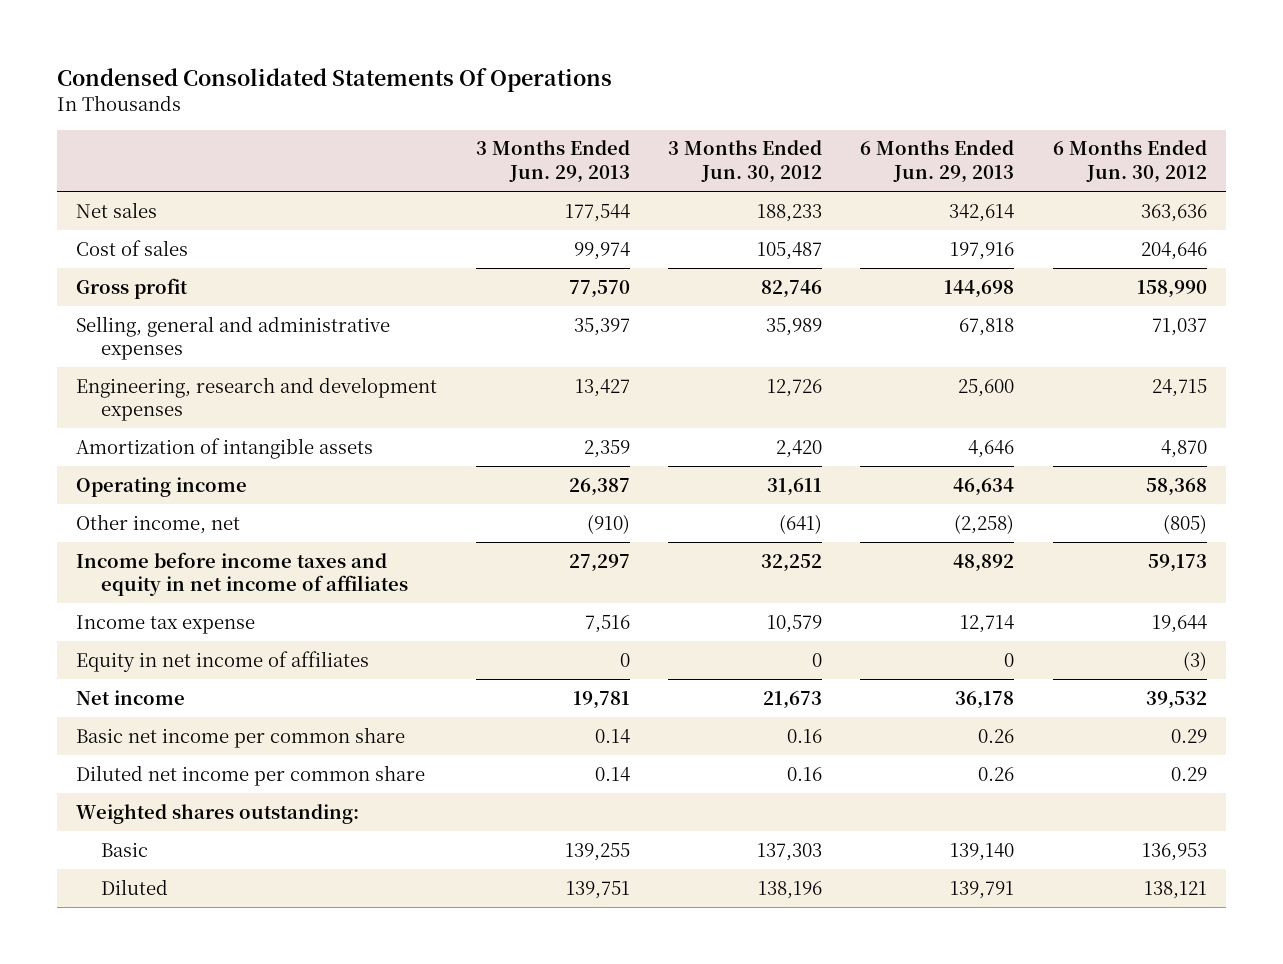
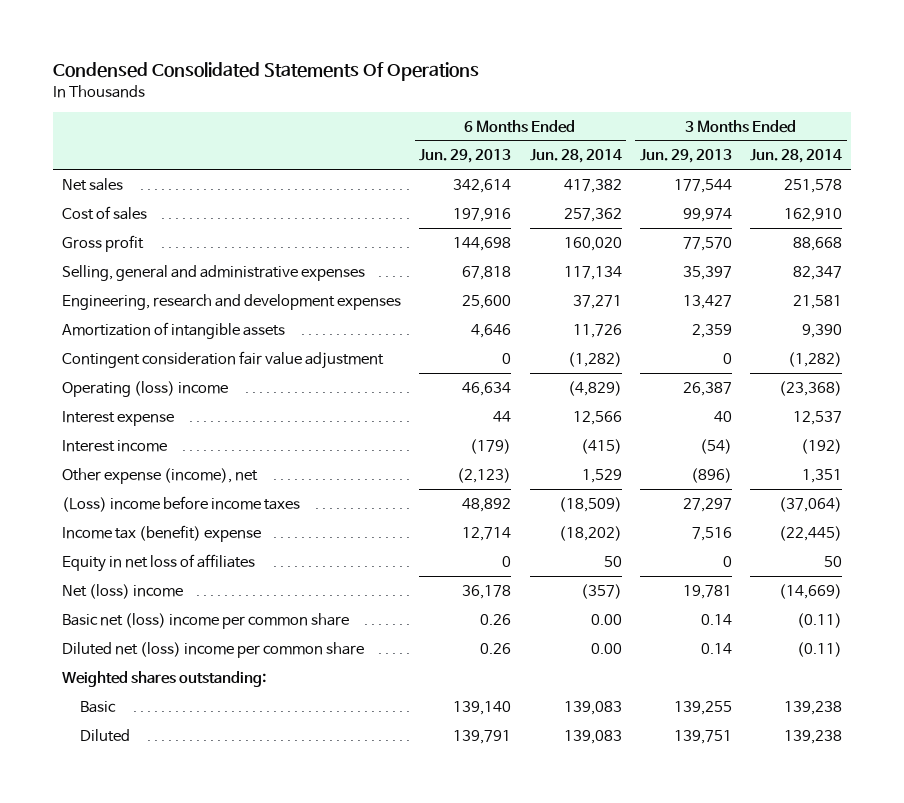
- | 3 Months Ended Jun. 29, 2013 | 3 Months Ended Jun. 30, 2012 | 6 Months Ended Jun. 29, 2013 | 6 Months Ended Jun. 30, 2012
+ | 6 Months Ended Jun. 29, 2013 | 6 Months Ended Jun. 28, 2014 | 3 Months Ended Jun. 29, 2013 | 3 Months Ended Jun. 28, 2014
- Operating income | 26,387 | 31,611 | 46,634 | 58,368
- Other income, net | (910) | (641) | (2,258) | (805)
- Income before income taxes and equity in net income of affiliates | 27,297 | 32,252 | 48,892 | 59,173
- Income tax expense | 7,516 | 10,579 | 12,714 | 19,644
- Equity in net income of affiliates | 0 | 0 | 0 | (3)
- Net income | 19,781 | 21,673 | 36,178 | 39,532
- Basic net income per common share | 0.14 | 0.16 | 0.26 | 0.29
- Diluted net income per common share | 0.14 | 0.16 | 0.26 | 0.29
+ Contingent consideration fair value adjustment | 0 | (1,282) | 0 | (1,282)
+ Operating (loss) income | 46,634 | (4,829) | 26,387 | (23,368)
+ Interest expense | 44 | 12,566 | 40 | 12,537
+ Interest income | (179) | (415) | (54) | (192)
+ Other expense (income), net | (2,123) | 1,529 | (896) | 1,351
+ (Loss) income before income taxes | 48,892 | (18,509) | 27,297 | (37,064)
+ Income tax (benefit) expense | 12,714 | (18,202) | 7,516 | (22,445)
+ Equity in net loss of affiliates | 0 | 50 | 0 | 50
+ Net (loss) income | 36,178 | (357) | 19,781 | (14,669)
+ Basic net (loss) income per common share | 0.26 | 0.00 | 0.14 | (0.11)
+ Diluted net (loss) income per common share | 0.26 | 0.00 | 0.14 | (0.11)

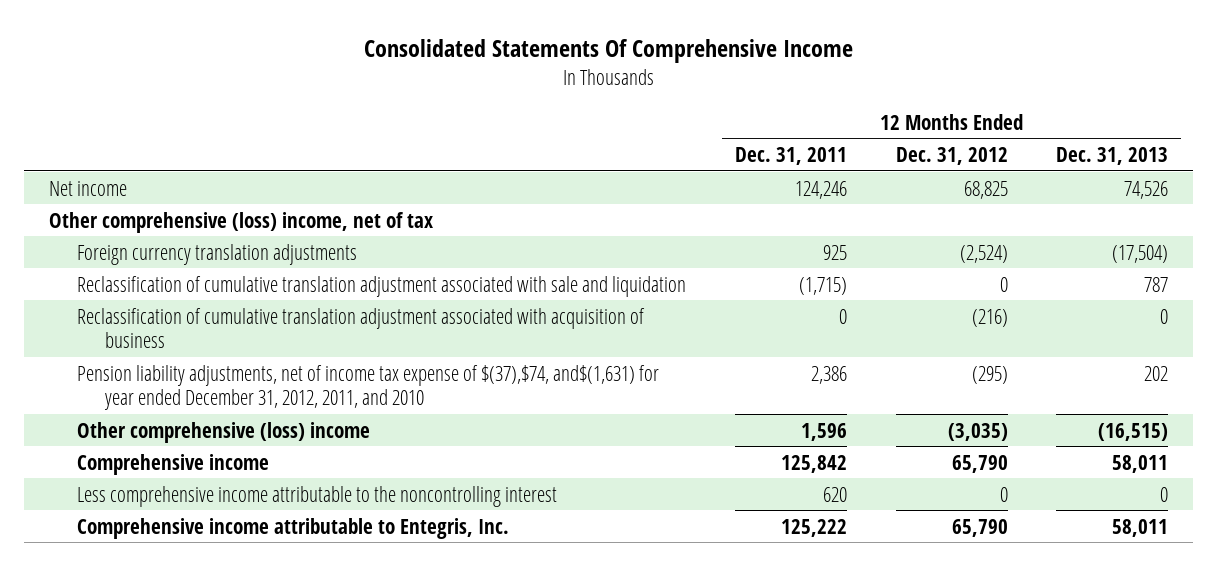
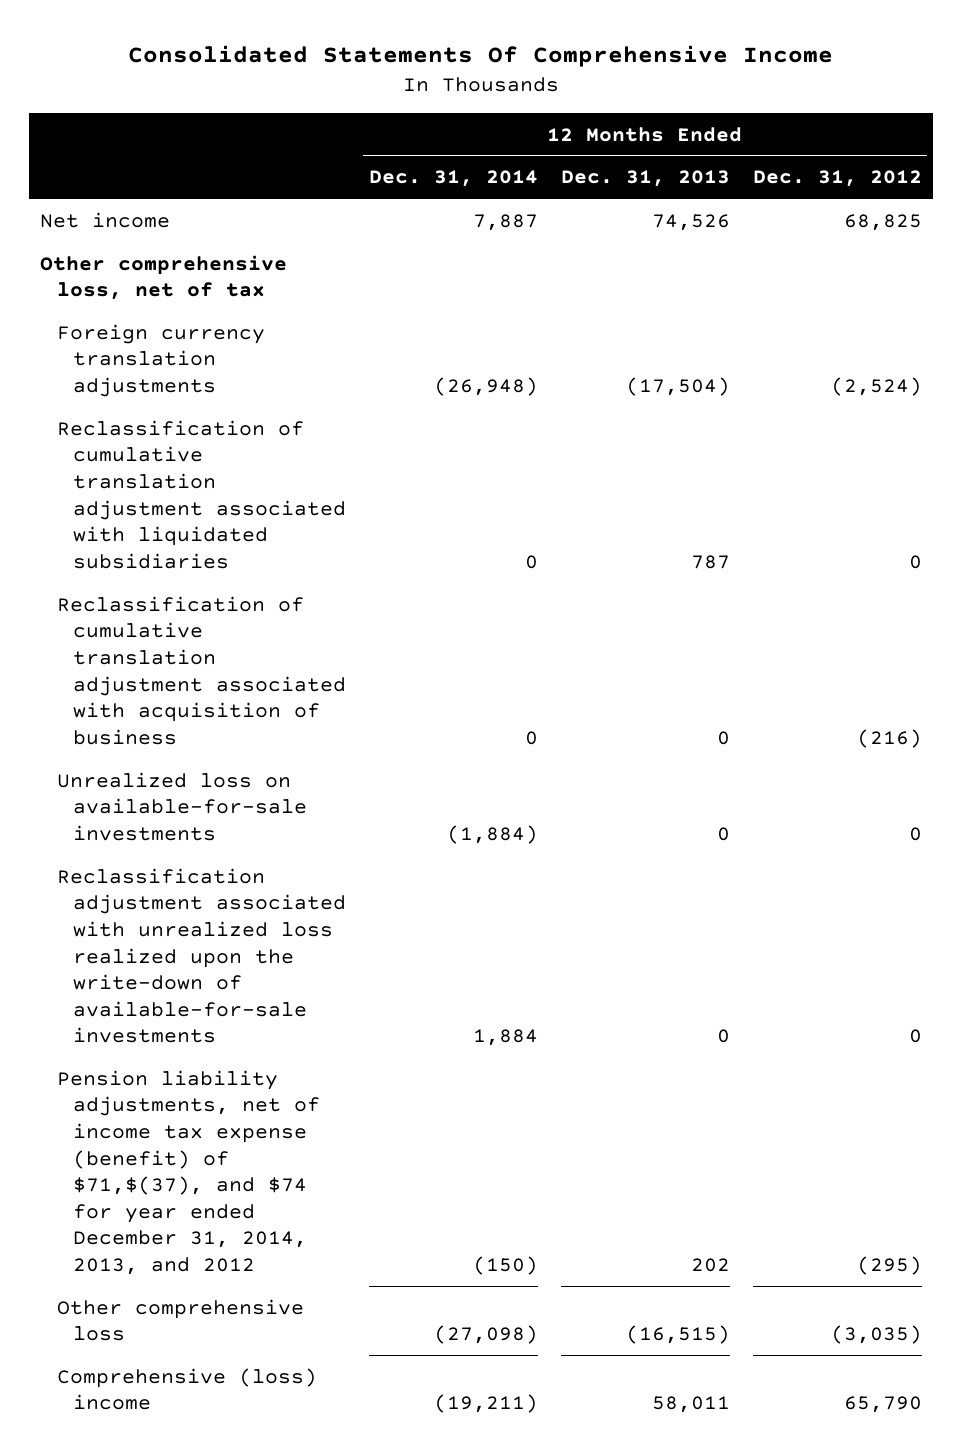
- | 12 Months Ended Dec. 31, 2011 | 12 Months Ended Dec. 31, 2012 | 12 Months Ended Dec. 31, 2013
+ | 12 Months Ended Dec. 31, 2014 | 12 Months Ended Dec. 31, 2013 | 12 Months Ended Dec. 31, 2012
- Other comprehensive (loss) income, net of tax
+ Other comprehensive loss, net of tax
- Reclassification of cumulative translation adjustment associated with sale and liquidation | (1,715) | 0 | 787
+ Reclassification of cumulative translation adjustment associated with liquidated subsidiaries | 0 | 787 | 0
- Pension liability adjustments, net of income tax expense of $(37),$74, and$(1,631) for year ended December 31, 2012, 2011, and 2010 | 2,386 | (295) | 202
- Other comprehensive (loss) income | 1,596 | (3,035) | (16,515)
- Comprehensive income | 125,842 | 65,790 | 58,011
- Less comprehensive income attributable to the noncontrolling interest | 620 | 0 | 0
- Comprehensive income attributable to Entegris, Inc. | 125,222 | 65,790 | 58,011
+ Unrealized loss on available-for-sale investments | (1,884) | 0 | 0
+ Reclassification adjustment associated with unrealized loss realized upon the write-down of available-for-sale investments | 1,884 | 0 | 0
+ Pension liability adjustments, net of income tax expense (benefit) of $71,$(37), and $74 for year ended December 31, 2014, 2013, and 2012 | (150) | 202 | (295)
+ Other comprehensive loss | (27,098) | (16,515) | (3,035)
+ Comprehensive (loss) income | (19,211) | 58,011 | 65,790

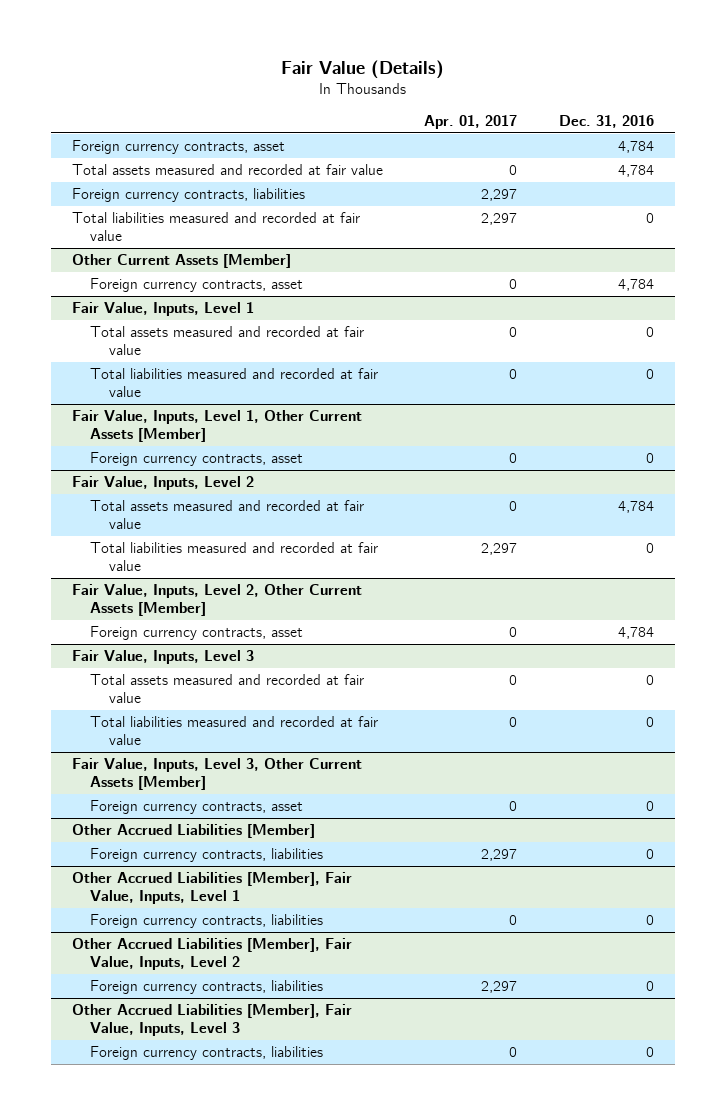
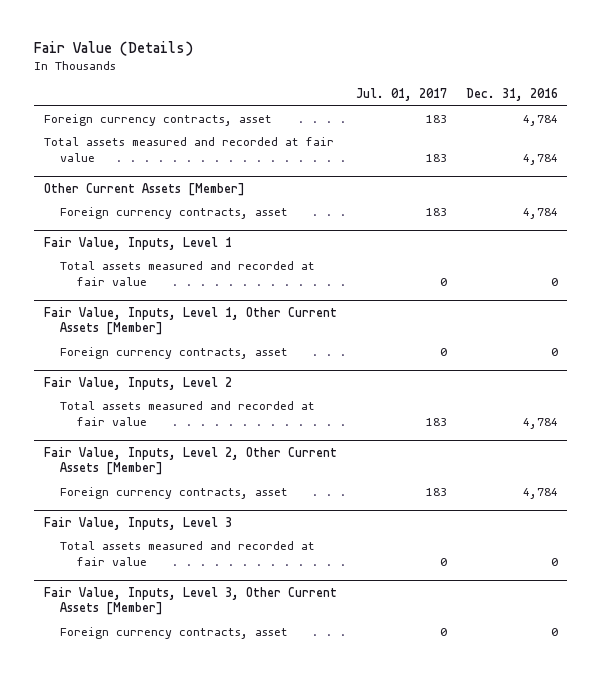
- | Apr. 01, 2017 | Dec. 31, 2016
+ | Jul. 01, 2017 | Dec. 31, 2016
- Foreign currency contracts, liabilities | 2,297 |
- Total liabilities measured and recorded at fair value | 2,297 | 0
@ Fair Value, Inputs, Level 1
- Total liabilities measured and recorded at fair value | 0 | 0
@ Fair Value, Inputs, Level 2
- Total liabilities measured and recorded at fair value | 2,297 | 0
@ Fair Value, Inputs, Level 3
- Total liabilities measured and recorded at fair value | 0 | 0
- Other Accrued Liabilities [Member]
- Foreign currency contracts, liabilities | 2,297 | 0
- Other Accrued Liabilities [Member], Fair Value, Inputs, Level 1
- Foreign currency contracts, liabilities | 0 | 0
- Other Accrued Liabilities [Member], Fair Value, Inputs, Level 2
- Foreign currency contracts, liabilities | 2,297 | 0
- Other Accrued Liabilities [Member], Fair Value, Inputs, Level 3
- Foreign currency contracts, liabilities | 0 | 0

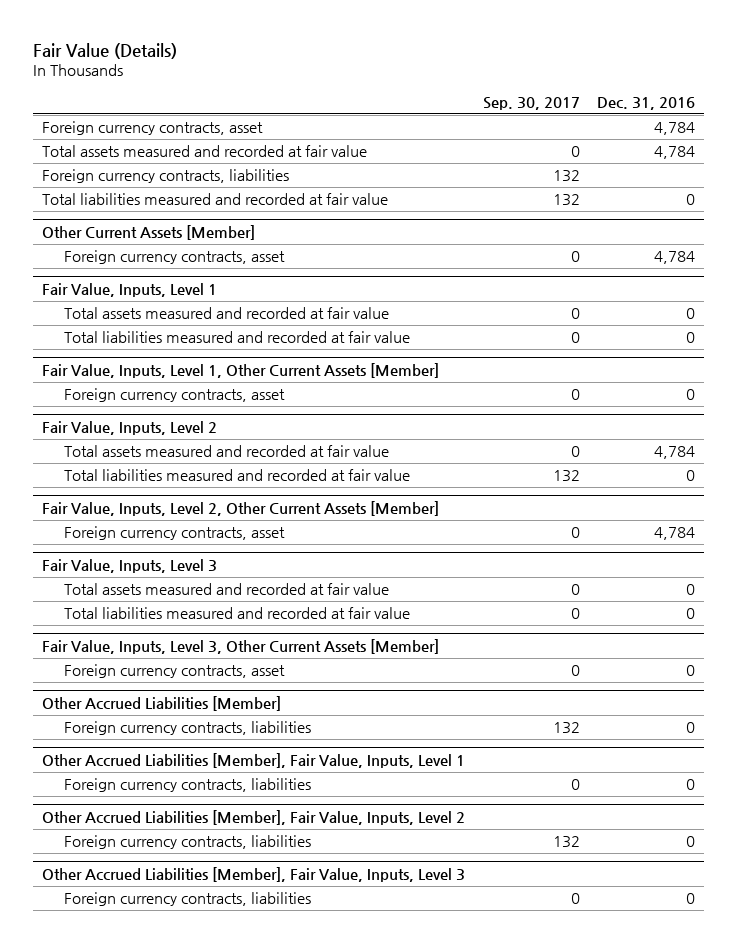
- | Jul. 01, 2017 | Dec. 31, 2016
+ | Sep. 30, 2017 | Dec. 31, 2016
+ Foreign currency contracts, liabilities | 132 |
+ Total liabilities measured and recorded at fair value | 132 | 0
@ Fair Value, Inputs, Level 1
+ Total liabilities measured and recorded at fair value | 0 | 0
@ Fair Value, Inputs, Level 2
+ Total liabilities measured and recorded at fair value | 132 | 0
@ Fair Value, Inputs, Level 3
+ Total liabilities measured and recorded at fair value | 0 | 0
+ Other Accrued Liabilities [Member]
+ Foreign currency contracts, liabilities | 132 | 0
+ Other Accrued Liabilities [Member], Fair Value, Inputs, Level 1
+ Foreign currency contracts, liabilities | 0 | 0
+ Other Accrued Liabilities [Member], Fair Value, Inputs, Level 2
+ Foreign currency contracts, liabilities | 132 | 0
+ Other Accrued Liabilities [Member], Fair Value, Inputs, Level 3
+ Foreign currency contracts, liabilities | 0 | 0

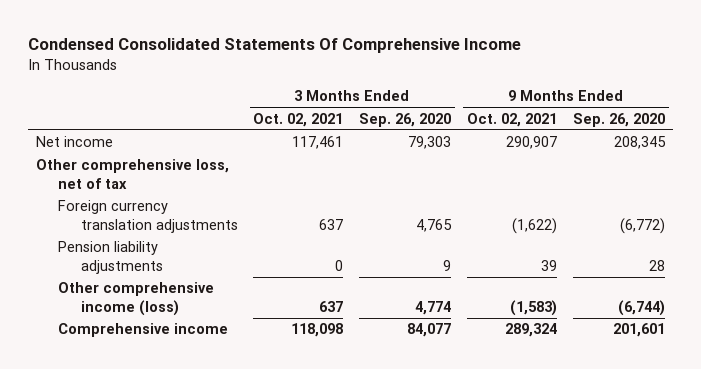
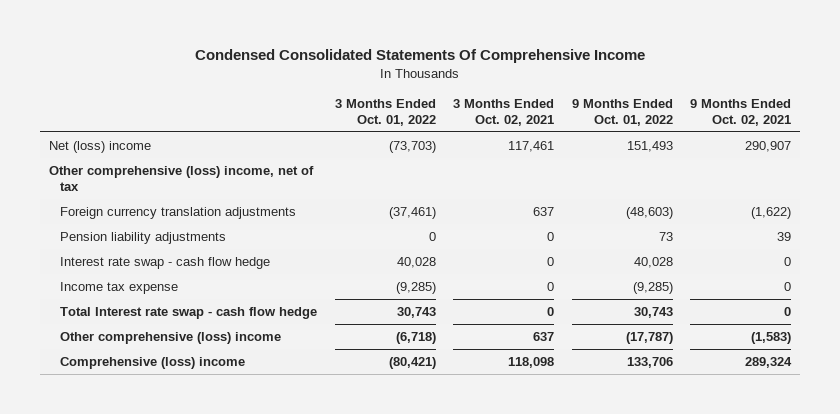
- | 3 Months Ended Oct. 02, 2021 | 3 Months Ended Sep. 26, 2020 | 9 Months Ended Oct. 02, 2021 | 9 Months Ended Sep. 26, 2020
+ | 3 Months Ended Oct. 01, 2022 | 3 Months Ended Oct. 02, 2021 | 9 Months Ended Oct. 01, 2022 | 9 Months Ended Oct. 02, 2021
- Net income | 117,461 | 79,303 | 290,907 | 208,345
- Other comprehensive loss, net of tax
+ Net (loss) income | (73,703) | 117,461 | 151,493 | 290,907
+ Other comprehensive (loss) income, net of tax
- Other comprehensive income (loss) | 637 | 4,774 | (1,583) | (6,744)
- Comprehensive income | 118,098 | 84,077 | 289,324 | 201,601
+ Interest rate swap - cash flow hedge | 40,028 | 0 | 40,028 | 0
+ Income tax expense | (9,285) | 0 | (9,285) | 0
+ Total Interest rate swap - cash flow hedge | 30,743 | 0 | 30,743 | 0
+ Other comprehensive (loss) income | (6,718) | 637 | (17,787) | (1,583)
+ Comprehensive (loss) income | (80,421) | 118,098 | 133,706 | 289,324

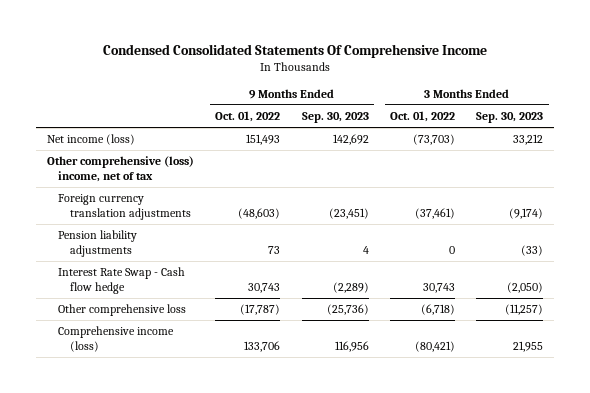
- | 3 Months Ended Oct. 01, 2022 | 3 Months Ended Oct. 02, 2021 | 9 Months Ended Oct. 01, 2022 | 9 Months Ended Oct. 02, 2021
+ | 9 Months Ended Oct. 01, 2022 | 9 Months Ended Sep. 30, 2023 | 3 Months Ended Oct. 01, 2022 | 3 Months Ended Sep. 30, 2023
- Net (loss) income | (73,703) | 117,461 | 151,493 | 290,907
+ Net income (loss) | 151,493 | 142,692 | (73,703) | 33,212
- Interest rate swap - cash flow hedge | 40,028 | 0 | 40,028 | 0
- Income tax expense | (9,285) | 0 | (9,285) | 0
- Total Interest rate swap - cash flow hedge | 30,743 | 0 | 30,743 | 0
- Other comprehensive (loss) income | (6,718) | 637 | (17,787) | (1,583)
- Comprehensive (loss) income | (80,421) | 118,098 | 133,706 | 289,324
+ Interest Rate Swap - Cash flow hedge | 30,743 | (2,289) | 30,743 | (2,050)
+ Other comprehensive loss | (17,787) | (25,736) | (6,718) | (11,257)
+ Comprehensive income (loss) | 133,706 | 116,956 | (80,421) | 21,955

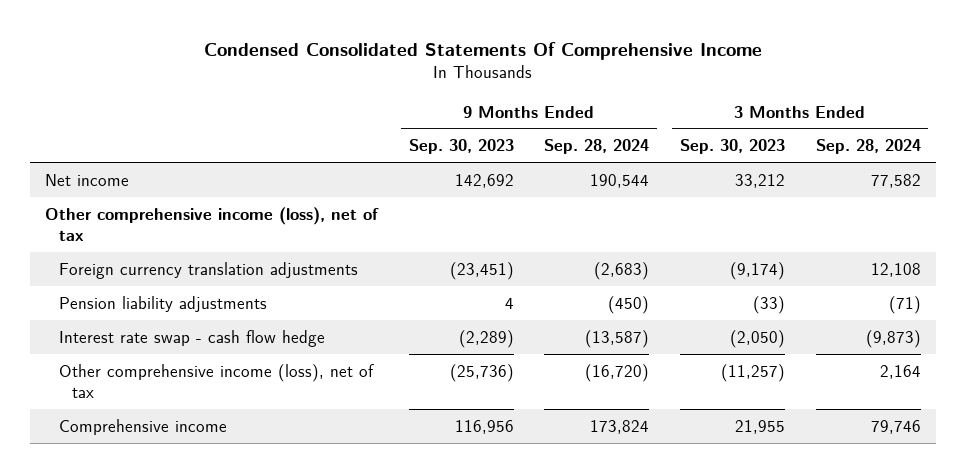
- | 9 Months Ended Oct. 01, 2022 | 9 Months Ended Sep. 30, 2023 | 3 Months Ended Oct. 01, 2022 | 3 Months Ended Sep. 30, 2023
+ | 9 Months Ended Sep. 30, 2023 | 9 Months Ended Sep. 28, 2024 | 3 Months Ended Sep. 30, 2023 | 3 Months Ended Sep. 28, 2024
- Net income (loss) | 151,493 | 142,692 | (73,703) | 33,212
- Other comprehensive (loss) income, net of tax
+ Net income | 142,692 | 190,544 | 33,212 | 77,582
+ Other comprehensive income (loss), net of tax
- Interest Rate Swap - Cash flow hedge | 30,743 | (2,289) | 30,743 | (2,050)
- Other comprehensive loss | (17,787) | (25,736) | (6,718) | (11,257)
- Comprehensive income (loss) | 133,706 | 116,956 | (80,421) | 21,955
+ Interest rate swap - cash flow hedge | (2,289) | (13,587) | (2,050) | (9,873)
+ Other comprehensive income (loss), net of tax | (25,736) | (16,720) | (11,257) | 2,164
+ Comprehensive income | 116,956 | 173,824 | 21,955 | 79,746

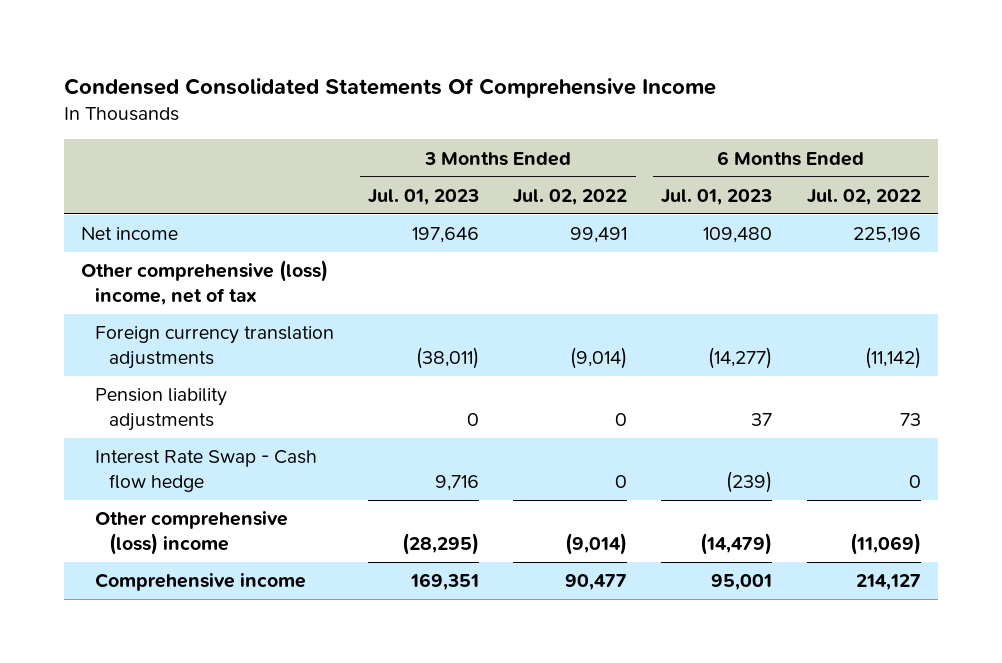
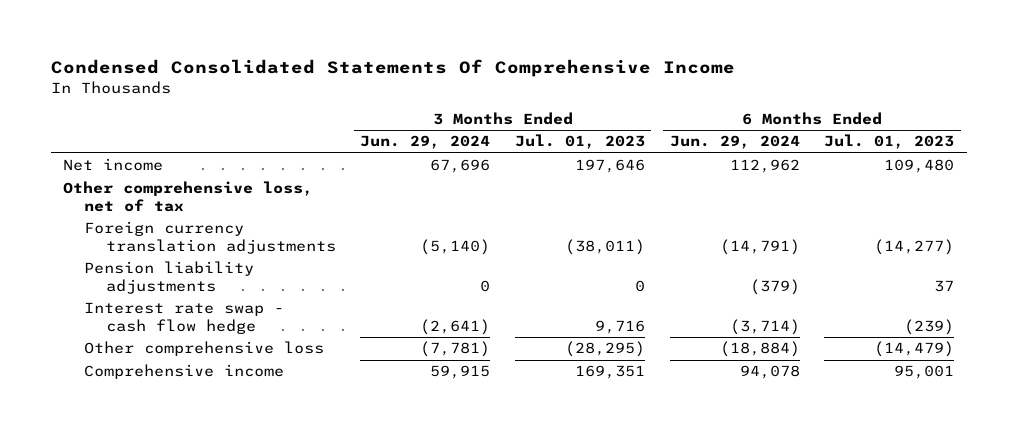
- | 3 Months Ended Jul. 01, 2023 | 3 Months Ended Jul. 02, 2022 | 6 Months Ended Jul. 01, 2023 | 6 Months Ended Jul. 02, 2022
+ | 3 Months Ended Jun. 29, 2024 | 3 Months Ended Jul. 01, 2023 | 6 Months Ended Jun. 29, 2024 | 6 Months Ended Jul. 01, 2023
- Other comprehensive (loss) income, net of tax
+ Other comprehensive loss, net of tax
- Interest Rate Swap - Cash flow hedge | 9,716 | 0 | (239) | 0
- Other comprehensive (loss) income | (28,295) | (9,014) | (14,479) | (11,069)
+ Interest rate swap - cash flow hedge | (2,641) | 9,716 | (3,714) | (239)
+ Other comprehensive loss | (7,781) | (28,295) | (18,884) | (14,479)

